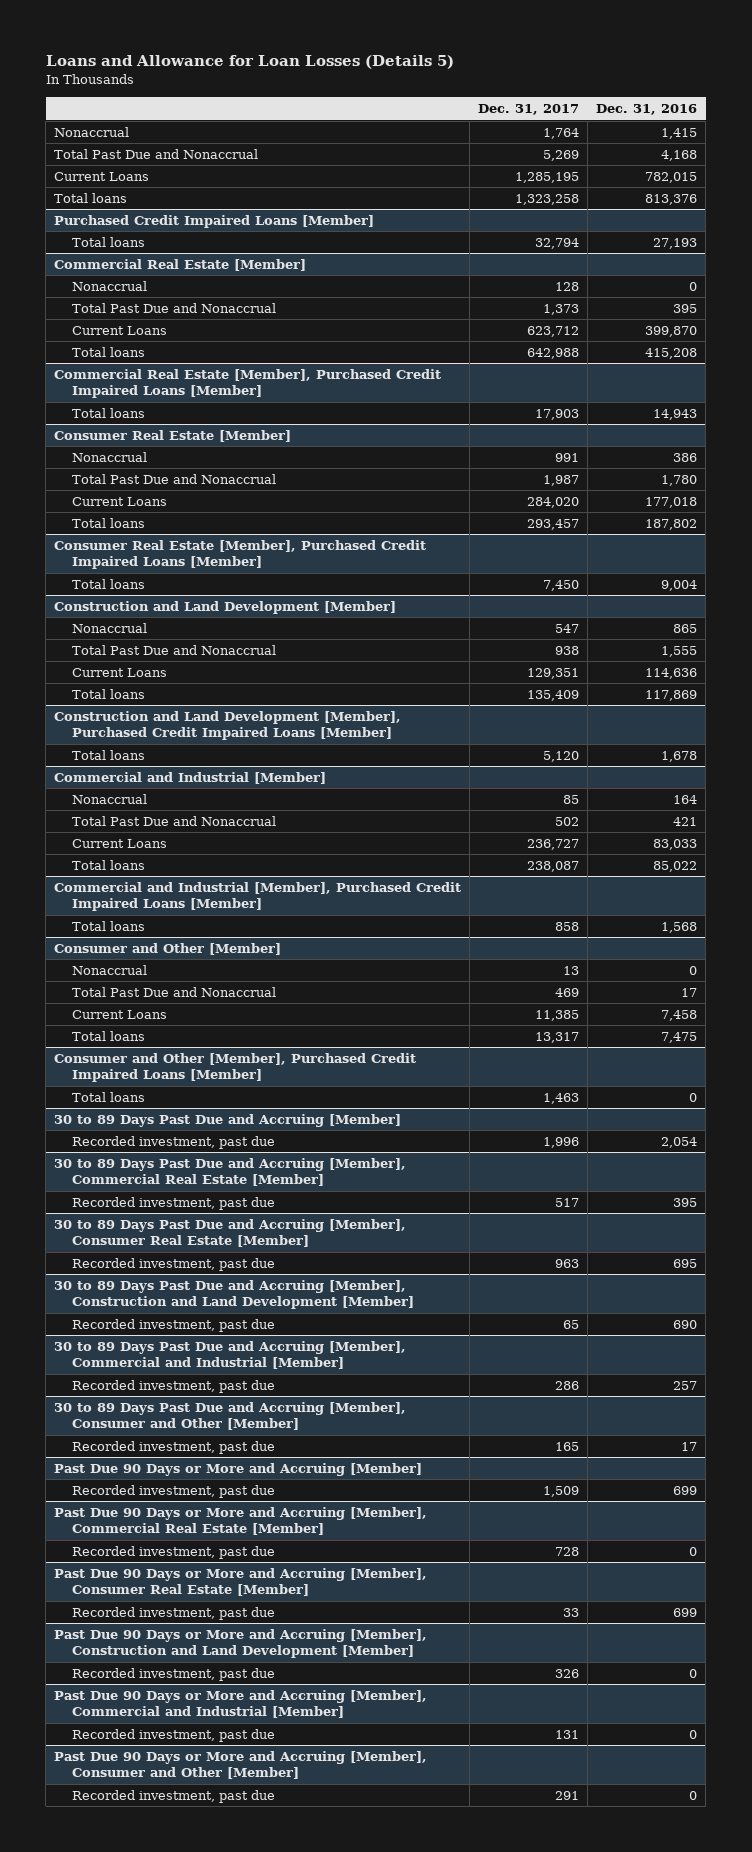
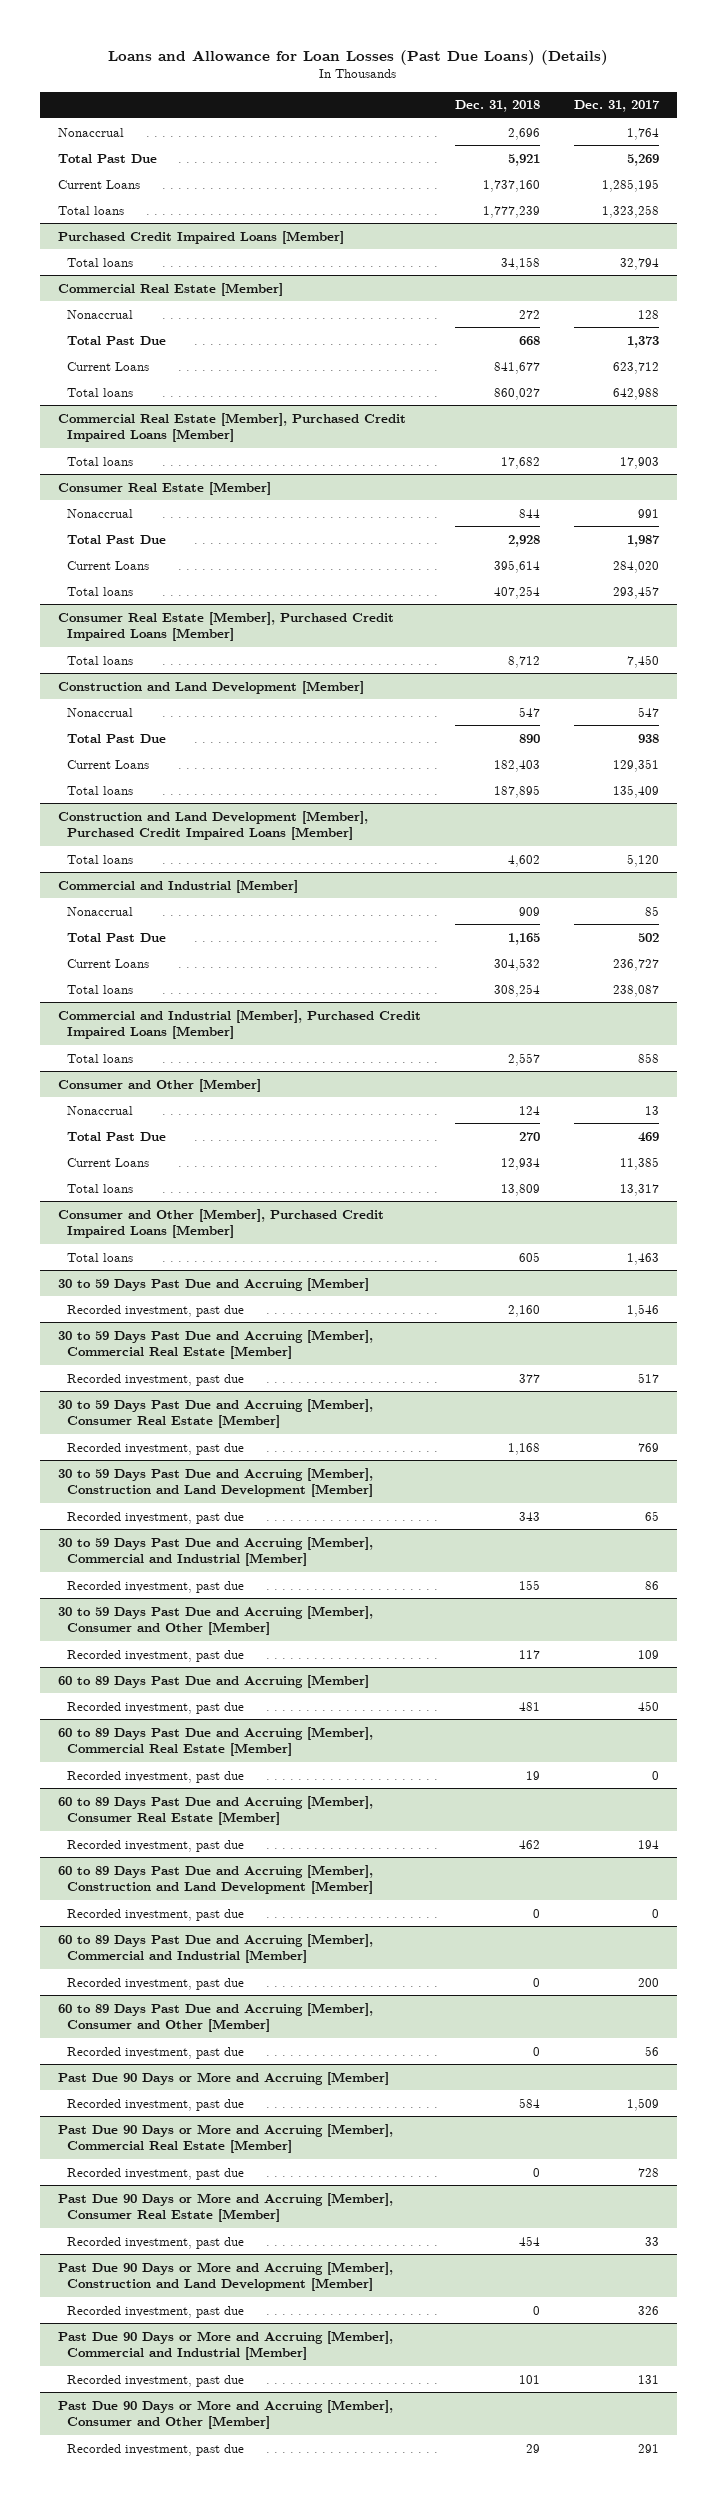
- Loans and Allowance for Loan Losses (Details 5)
+ Loans and Allowance for Loan Losses (Past Due Loans) (Details)
- | Dec. 31, 2017 | Dec. 31, 2016
+ | Dec. 31, 2018 | Dec. 31, 2017
- Total Past Due and Nonaccrual | 5,269 | 4,168
+ Total Past Due | 5,921 | 5,269
@ Commercial Real Estate [Member]
- Total Past Due and Nonaccrual | 1,373 | 395
+ Total Past Due | 668 | 1,373
@ Consumer Real Estate [Member]
- Total Past Due and Nonaccrual | 1,987 | 1,780
+ Total Past Due | 2,928 | 1,987
@ Construction and Land Development [Member]
- Total Past Due and Nonaccrual | 938 | 1,555
+ Total Past Due | 890 | 938
@ Commercial and Industrial [Member]
- Total Past Due and Nonaccrual | 502 | 421
+ Total Past Due | 1,165 | 502
@ Consumer and Other [Member]
- Total Past Due and Nonaccrual | 469 | 17
+ Total Past Due | 270 | 469
- 30 to 89 Days Past Due and Accruing [Member]
- Recorded investment, past due | 1,996 | 2,054
- 30 to 89 Days Past Due and Accruing [Member], Commercial Real Estate [Member]
+ 30 to 59 Days Past Due and Accruing [Member]
+ Recorded investment, past due | 2,160 | 1,546
+ 30 to 59 Days Past Due and Accruing [Member], Commercial Real Estate [Member]
- 30 to 89 Days Past Due and Accruing [Member], Consumer Real Estate [Member]
- Recorded investment, past due | 963 | 695
- 30 to 89 Days Past Due and Accruing [Member], Construction and Land Development [Member]
+ 30 to 59 Days Past Due and Accruing [Member], Consumer Real Estate [Member]
+ Recorded investment, past due | 1,168 | 769
+ 30 to 59 Days Past Due and Accruing [Member], Construction and Land Development [Member]
- 30 to 89 Days Past Due and Accruing [Member], Commercial and Industrial [Member]
- Recorded investment, past due | 286 | 257
- 30 to 89 Days Past Due and Accruing [Member], Consumer and Other [Member]
- Recorded investment, past due | 165 | 17
+ 30 to 59 Days Past Due and Accruing [Member], Commercial and Industrial [Member]
+ Recorded investment, past due | 155 | 86
+ 30 to 59 Days Past Due and Accruing [Member], Consumer and Other [Member]
+ Recorded investment, past due | 117 | 109
+ 60 to 89 Days Past Due and Accruing [Member]
+ Recorded investment, past due | 481 | 450
+ 60 to 89 Days Past Due and Accruing [Member], Commercial Real Estate [Member]
+ Recorded investment, past due | 19 | 0
+ 60 to 89 Days Past Due and Accruing [Member], Consumer Real Estate [Member]
+ Recorded investment, past due | 462 | 194
+ 60 to 89 Days Past Due and Accruing [Member], Construction and Land Development [Member]
+ Recorded investment, past due | 0 | 0
+ 60 to 89 Days Past Due and Accruing [Member], Commercial and Industrial [Member]
+ Recorded investment, past due | 0 | 200
+ 60 to 89 Days Past Due and Accruing [Member], Consumer and Other [Member]
+ Recorded investment, past due | 0 | 56

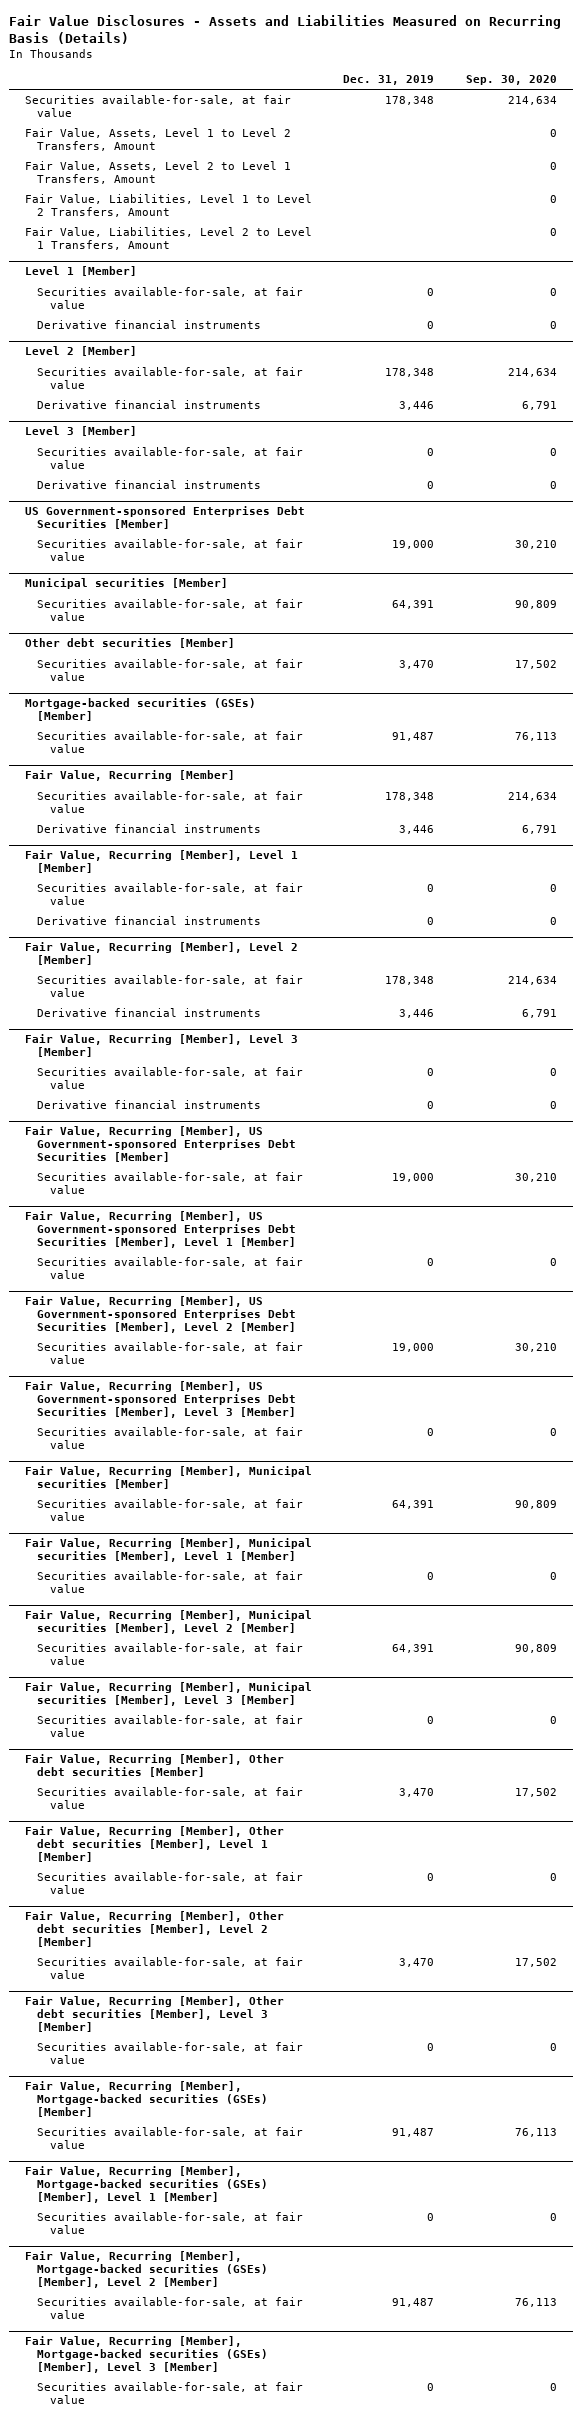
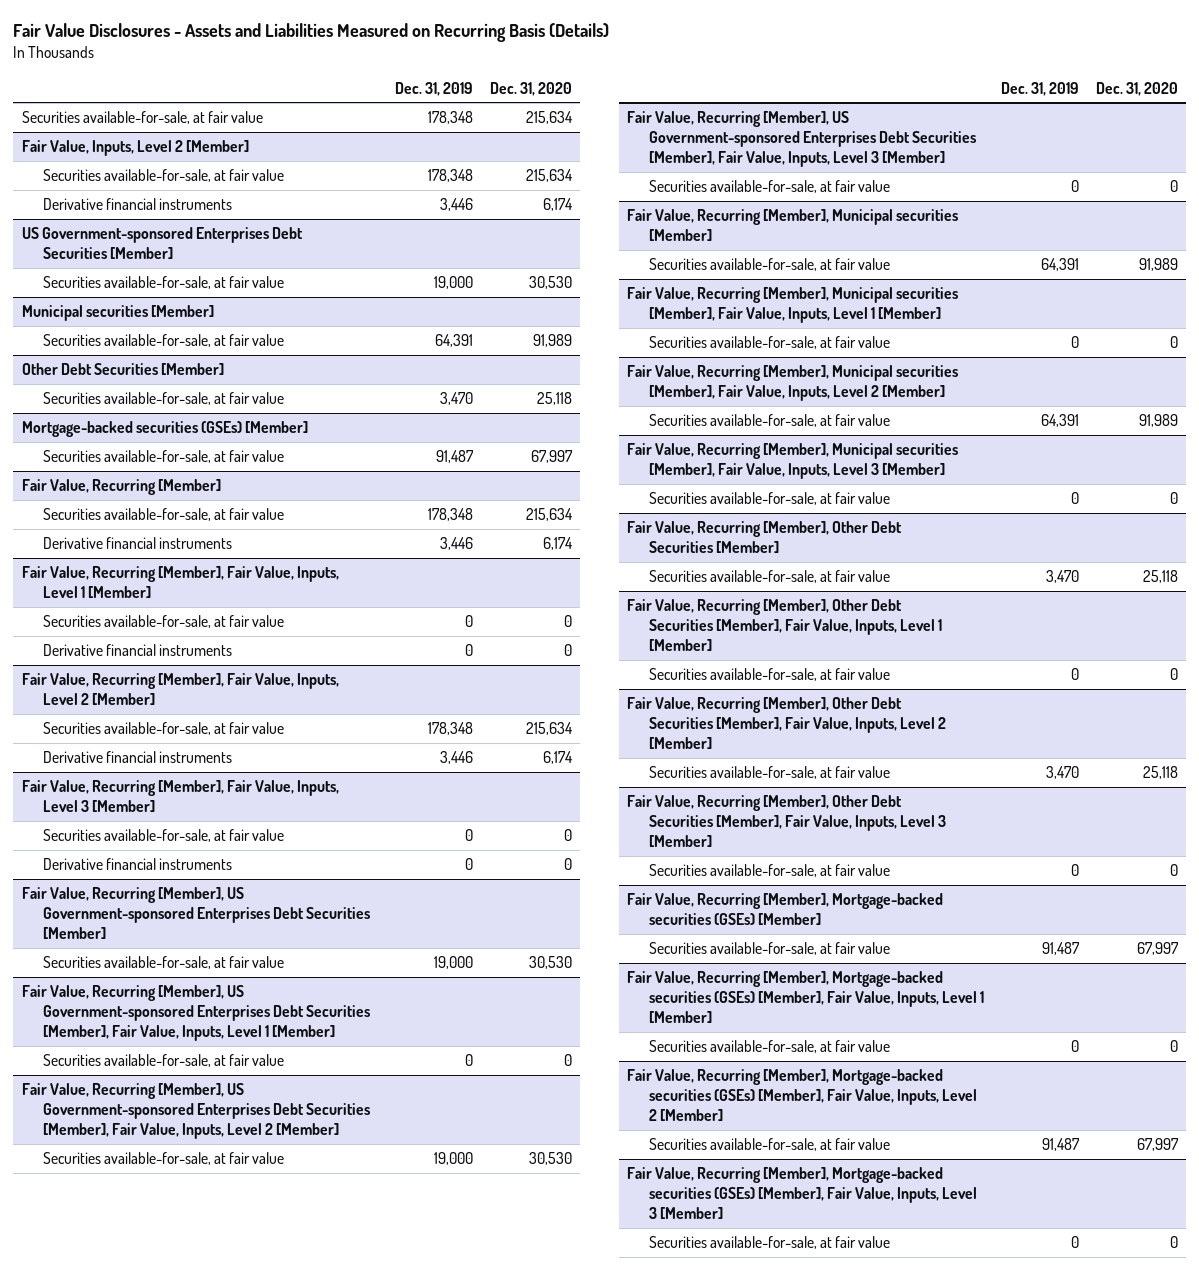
- | Dec. 31, 2019 | Sep. 30, 2020
+ | Dec. 31, 2019 | Dec. 31, 2020
- Fair Value, Assets, Level 1 to Level 2 Transfers, Amount | | 0
- Fair Value, Assets, Level 2 to Level 1 Transfers, Amount | | 0
- Fair Value, Liabilities, Level 1 to Level 2 Transfers, Amount | | 0
- Fair Value, Liabilities, Level 2 to Level 1 Transfers, Amount | | 0
- Level 1 [Member]
- Securities available-for-sale, at fair value | 0 | 0
- Derivative financial instruments | 0 | 0
- Level 2 [Member]
+ Fair Value, Inputs, Level 2 [Member]
- Level 3 [Member]
- Securities available-for-sale, at fair value | 0 | 0
- Derivative financial instruments | 0 | 0
- Other debt securities [Member]
+ Other Debt Securities [Member]
- Fair Value, Recurring [Member], Level 1 [Member]
+ Fair Value, Recurring [Member], Fair Value, Inputs, Level 1 [Member]
- Fair Value, Recurring [Member], Level 2 [Member]
+ Fair Value, Recurring [Member], Fair Value, Inputs, Level 2 [Member]
- Fair Value, Recurring [Member], Level 3 [Member]
+ Fair Value, Recurring [Member], Fair Value, Inputs, Level 3 [Member]
- Fair Value, Recurring [Member], US Government-sponsored Enterprises Debt Securities [Member], Level 1 [Member]
+ Fair Value, Recurring [Member], US Government-sponsored Enterprises Debt Securities [Member], Fair Value, Inputs, Level 1 [Member]
- Fair Value, Recurring [Member], US Government-sponsored Enterprises Debt Securities [Member], Level 2 [Member]
+ Fair Value, Recurring [Member], US Government-sponsored Enterprises Debt Securities [Member], Fair Value, Inputs, Level 2 [Member]
- Fair Value, Recurring [Member], US Government-sponsored Enterprises Debt Securities [Member], Level 3 [Member]
+ Fair Value, Recurring [Member], US Government-sponsored Enterprises Debt Securities [Member], Fair Value, Inputs, Level 3 [Member]
- Fair Value, Recurring [Member], Municipal securities [Member], Level 1 [Member]
+ Fair Value, Recurring [Member], Municipal securities [Member], Fair Value, Inputs, Level 1 [Member]
- Fair Value, Recurring [Member], Municipal securities [Member], Level 2 [Member]
+ Fair Value, Recurring [Member], Municipal securities [Member], Fair Value, Inputs, Level 2 [Member]
- Fair Value, Recurring [Member], Municipal securities [Member], Level 3 [Member]
+ Fair Value, Recurring [Member], Municipal securities [Member], Fair Value, Inputs, Level 3 [Member]
- Fair Value, Recurring [Member], Other debt securities [Member]
+ Fair Value, Recurring [Member], Other Debt Securities [Member]
- Fair Value, Recurring [Member], Other debt securities [Member], Level 1 [Member]
+ Fair Value, Recurring [Member], Other Debt Securities [Member], Fair Value, Inputs, Level 1 [Member]
- Fair Value, Recurring [Member], Other debt securities [Member], Level 2 [Member]
+ Fair Value, Recurring [Member], Other Debt Securities [Member], Fair Value, Inputs, Level 2 [Member]
- Fair Value, Recurring [Member], Other debt securities [Member], Level 3 [Member]
+ Fair Value, Recurring [Member], Other Debt Securities [Member], Fair Value, Inputs, Level 3 [Member]
- Fair Value, Recurring [Member], Mortgage-backed securities (GSEs) [Member], Level 1 [Member]
+ Fair Value, Recurring [Member], Mortgage-backed securities (GSEs) [Member], Fair Value, Inputs, Level 1 [Member]
- Fair Value, Recurring [Member], Mortgage-backed securities (GSEs) [Member], Level 2 [Member]
+ Fair Value, Recurring [Member], Mortgage-backed securities (GSEs) [Member], Fair Value, Inputs, Level 2 [Member]
- Fair Value, Recurring [Member], Mortgage-backed securities (GSEs) [Member], Level 3 [Member]
+ Fair Value, Recurring [Member], Mortgage-backed securities (GSEs) [Member], Fair Value, Inputs, Level 3 [Member]

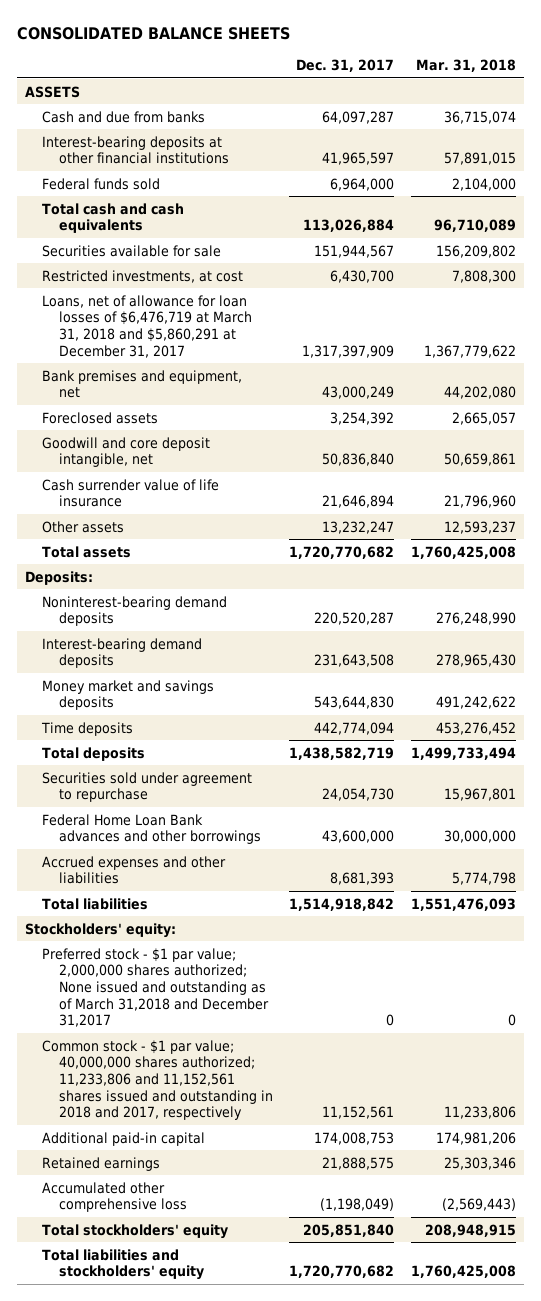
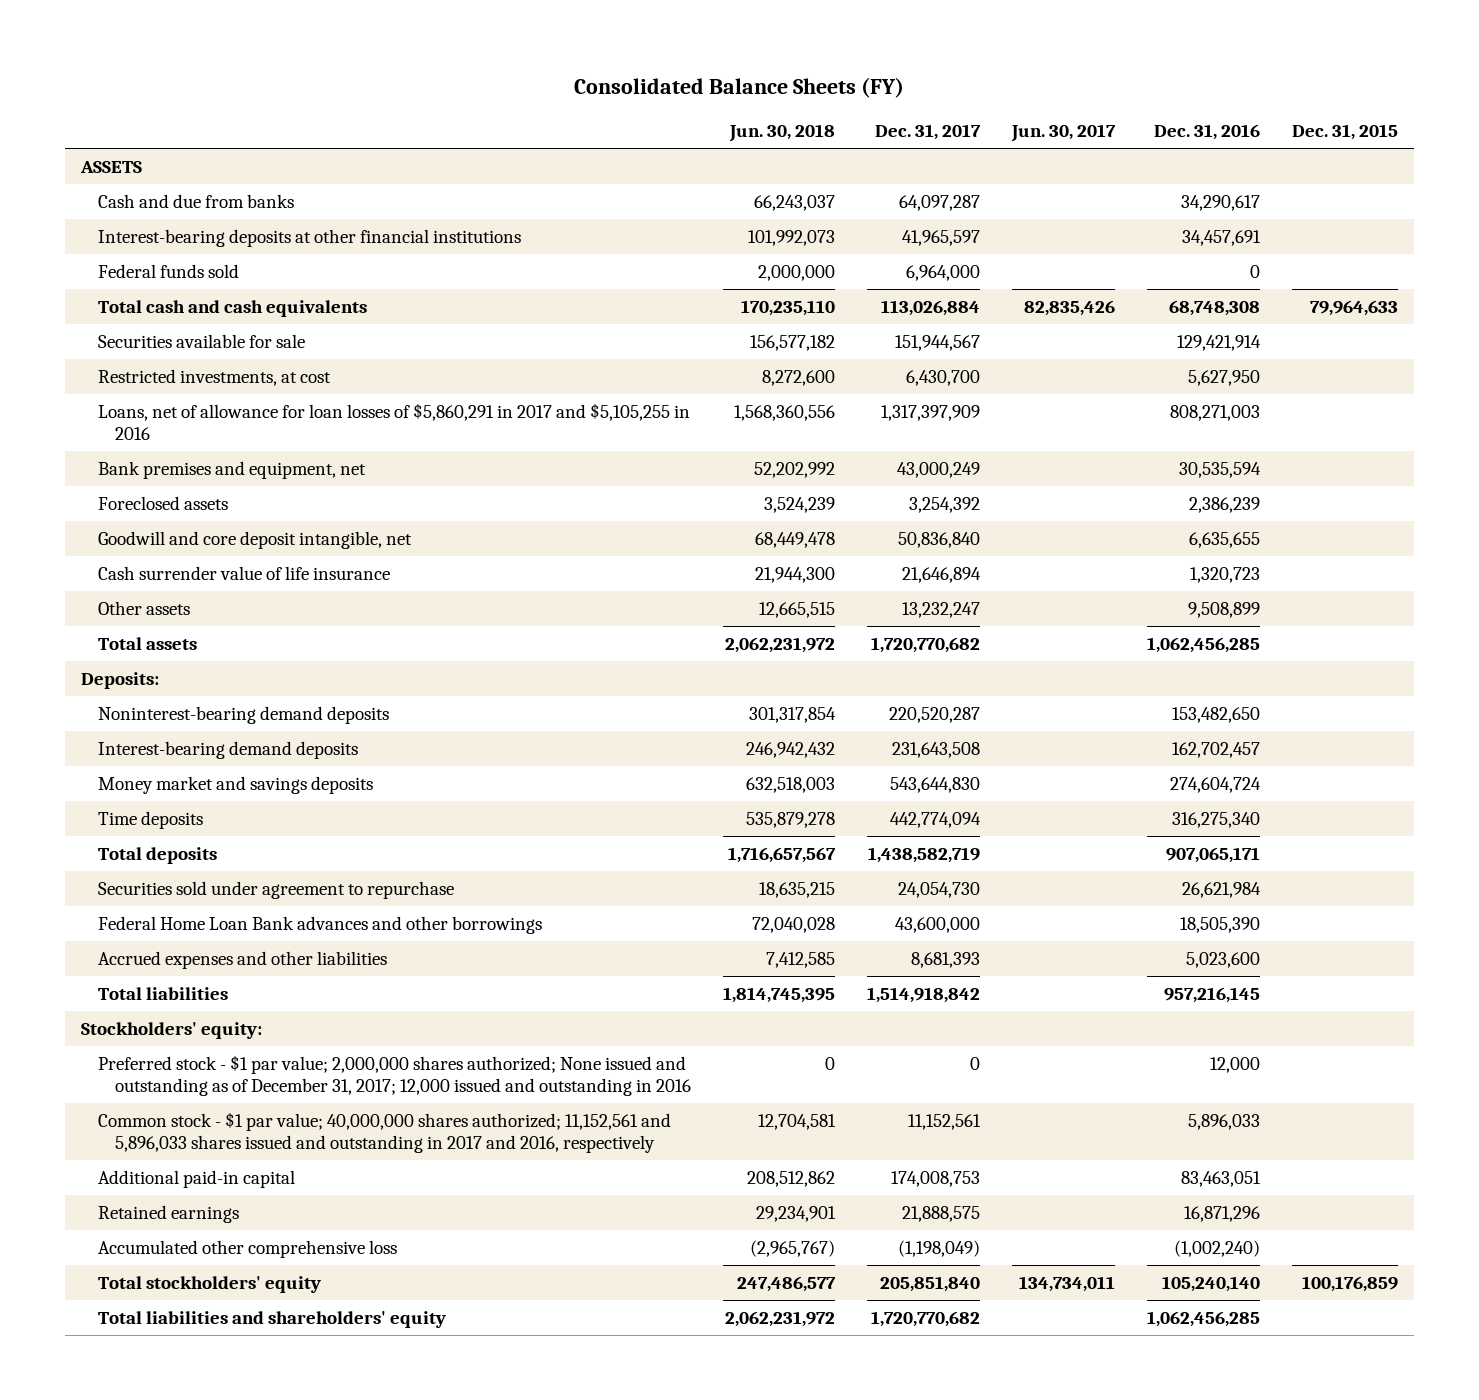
- CONSOLIDATED BALANCE SHEETS
+ Consolidated Balance Sheets (FY)
- | Dec. 31, 2017 | Mar. 31, 2018
+ | Jun. 30, 2018 | Dec. 31, 2017 | Jun. 30, 2017 | Dec. 31, 2016 | Dec. 31, 2015
- Loans, net of allowance for loan losses of $6,476,719 at March 31, 2018 and $5,860,291 at December 31, 2017 | 1,317,397,909 | 1,367,779,622
+ Loans, net of allowance for loan losses of $5,860,291 in 2017 and $5,105,255 in 2016 | 1,568,360,556 | 1,317,397,909 | | 808,271,003 |
- Preferred stock - $1 par value; 2,000,000 shares authorized; None issued and outstanding as of March 31,2018 and December 31,2017 | 0 | 0
- Common stock - $1 par value; 40,000,000 shares authorized; 11,233,806 and 11,152,561 shares issued and outstanding in 2018 and 2017, respectively | 11,152,561 | 11,233,806
+ Preferred stock - $1 par value; 2,000,000 shares authorized; None issued and outstanding as of December 31, 2017; 12,000 issued and outstanding in 2016 | 0 | 0 | | 12,000 |
+ Common stock - $1 par value; 40,000,000 shares authorized; 11,152,561 and 5,896,033 shares issued and outstanding in 2017 and 2016, respectively | 12,704,581 | 11,152,561 | | 5,896,033 |
- Total liabilities and stockholders' equity | 1,720,770,682 | 1,760,425,008
+ Total liabilities and shareholders' equity | 2,062,231,972 | 1,720,770,682 | | 1,062,456,285 |

